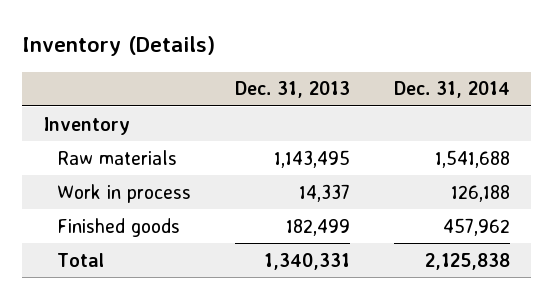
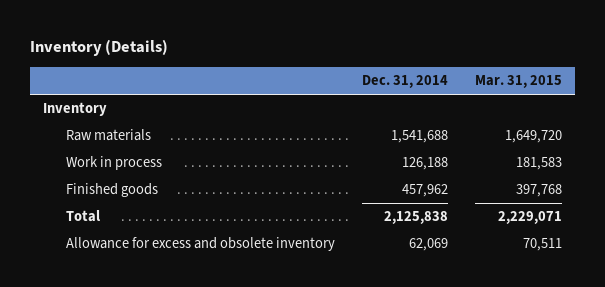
- | Dec. 31, 2013 | Dec. 31, 2014
+ | Dec. 31, 2014 | Mar. 31, 2015
+ Allowance for excess and obsolete inventory | 62,069 | 70,511

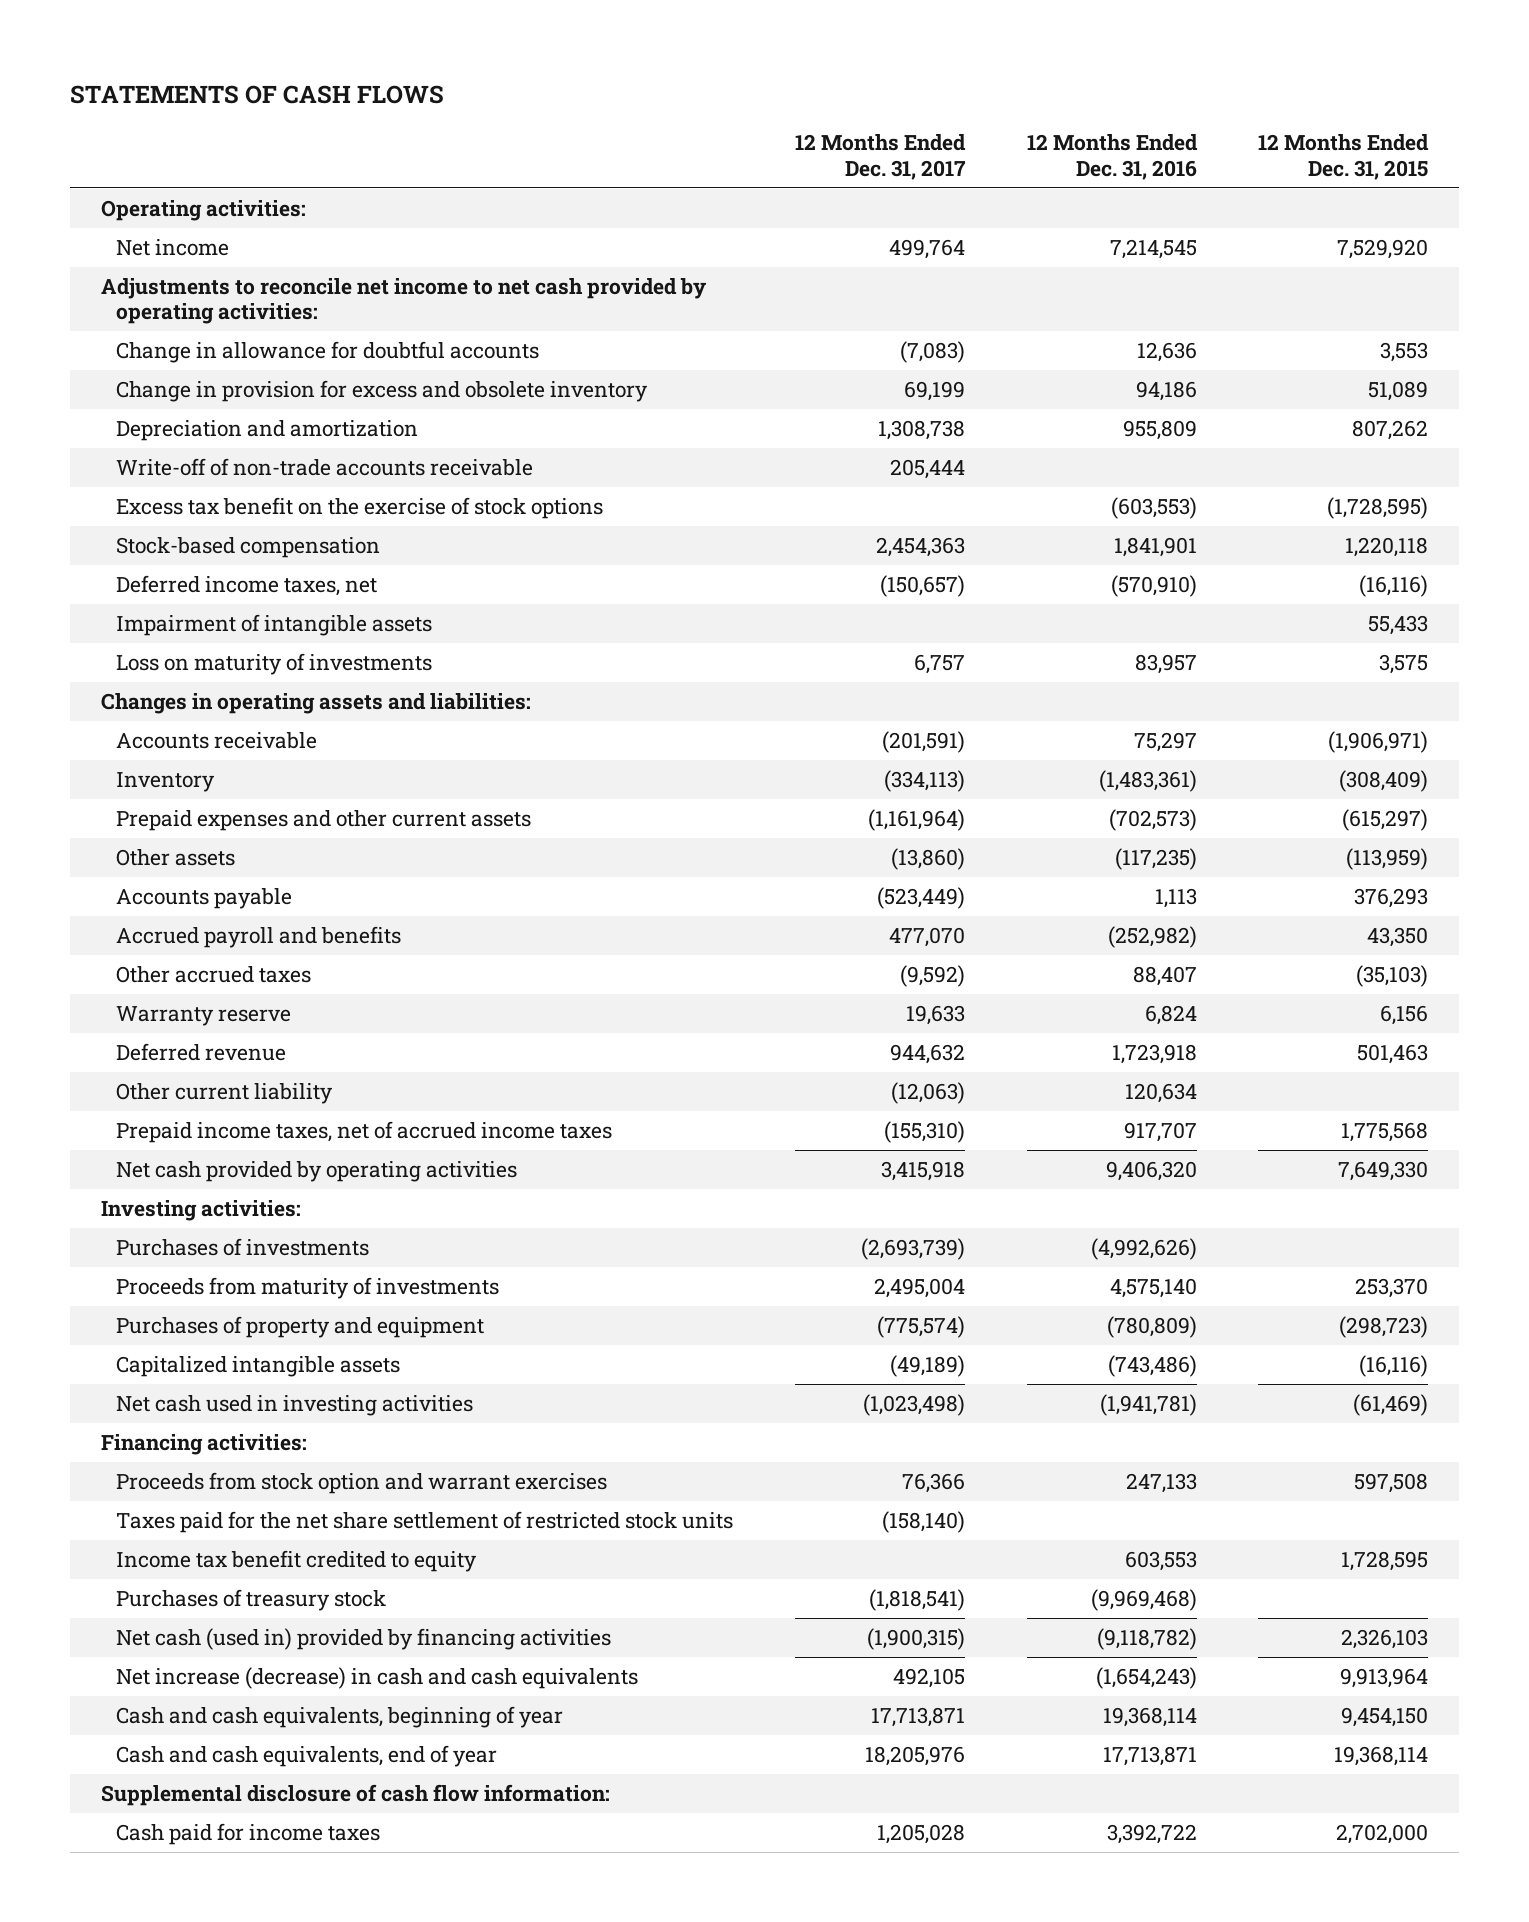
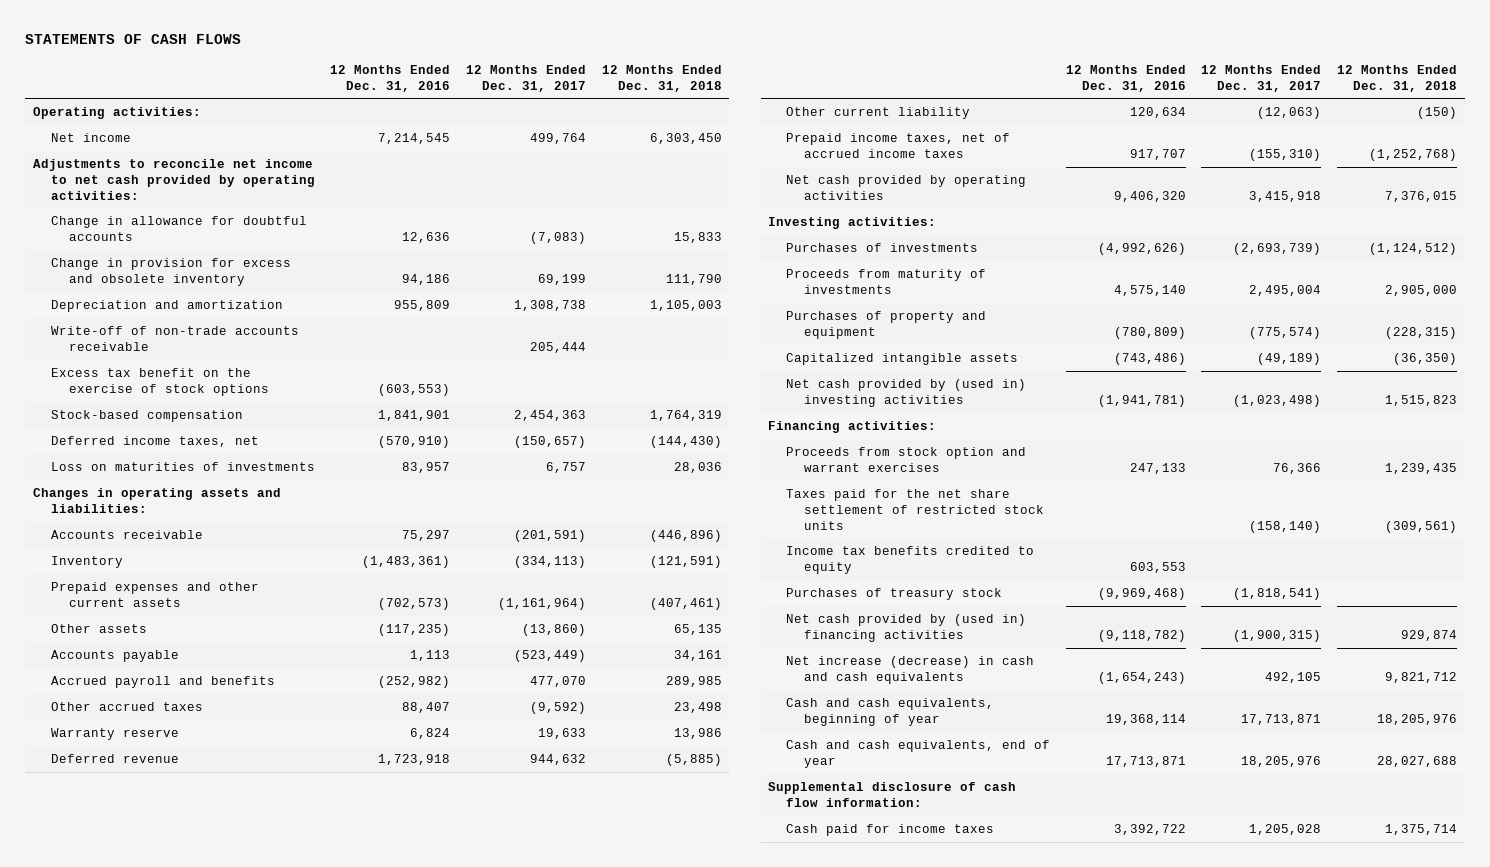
- | 12 Months Ended Dec. 31, 2017 | 12 Months Ended Dec. 31, 2016 | 12 Months Ended Dec. 31, 2015
+ | 12 Months Ended Dec. 31, 2016 | 12 Months Ended Dec. 31, 2017 | 12 Months Ended Dec. 31, 2018
- Impairment of intangible assets | | | 55,433
- Loss on maturity of investments | 6,757 | 83,957 | 3,575
+ Loss on maturities of investments | 83,957 | 6,757 | 28,036
- Net cash used in investing activities | (1,023,498) | (1,941,781) | (61,469)
+ Net cash provided by (used in) investing activities | (1,941,781) | (1,023,498) | 1,515,823
- Income tax benefit credited to equity | | 603,553 | 1,728,595
+ Income tax benefits credited to equity | 603,553 | |
- Net cash (used in) provided by financing activities | (1,900,315) | (9,118,782) | 2,326,103
+ Net cash provided by (used in) financing activities | (9,118,782) | (1,900,315) | 929,874

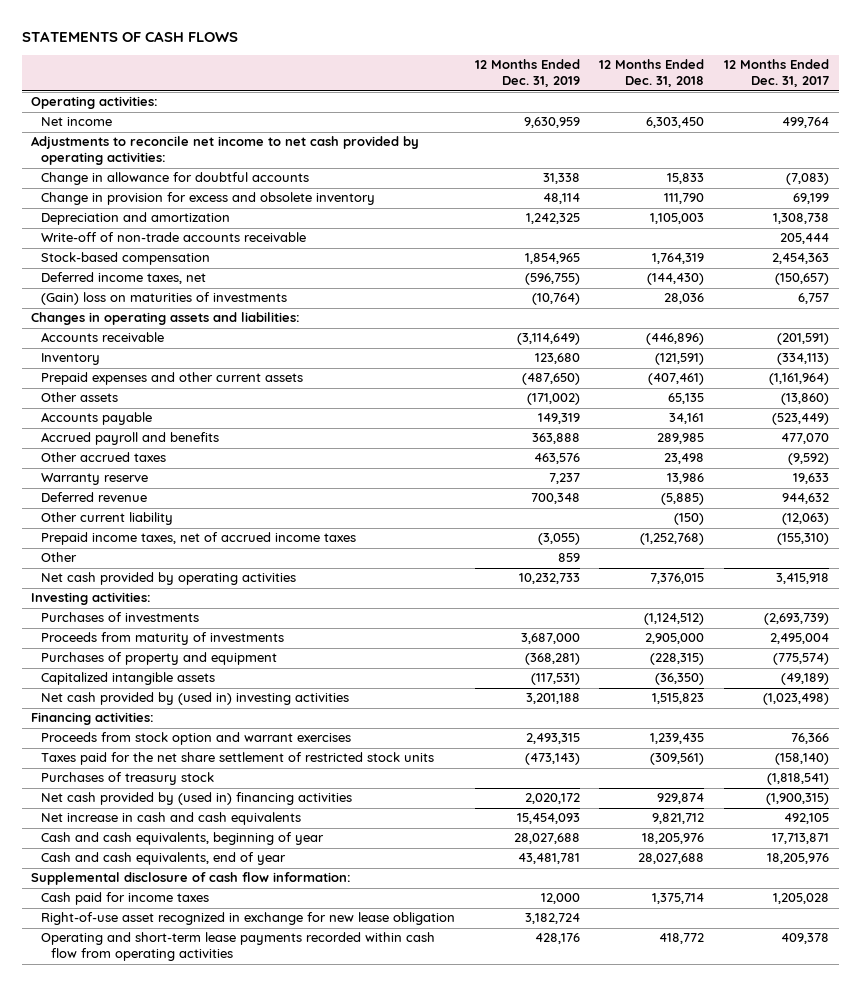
- | 12 Months Ended Dec. 31, 2016 | 12 Months Ended Dec. 31, 2017 | 12 Months Ended Dec. 31, 2018
+ | 12 Months Ended Dec. 31, 2019 | 12 Months Ended Dec. 31, 2018 | 12 Months Ended Dec. 31, 2017
- Excess tax benefit on the exercise of stock options | (603,553) | |
- Loss on maturities of investments | 83,957 | 6,757 | 28,036
+ (Gain) loss on maturities of investments | (10,764) | 28,036 | 6,757
+ Other | 859 | |
- Income tax benefits credited to equity | 603,553 | |
- Net increase (decrease) in cash and cash equivalents | (1,654,243) | 492,105 | 9,821,712
+ Net increase in cash and cash equivalents | 15,454,093 | 9,821,712 | 492,105
+ Right-of-use asset recognized in exchange for new lease obligation | 3,182,724 | |
+ Operating and short-term lease payments recorded within cash flow from operating activities | 428,176 | 418,772 | 409,378

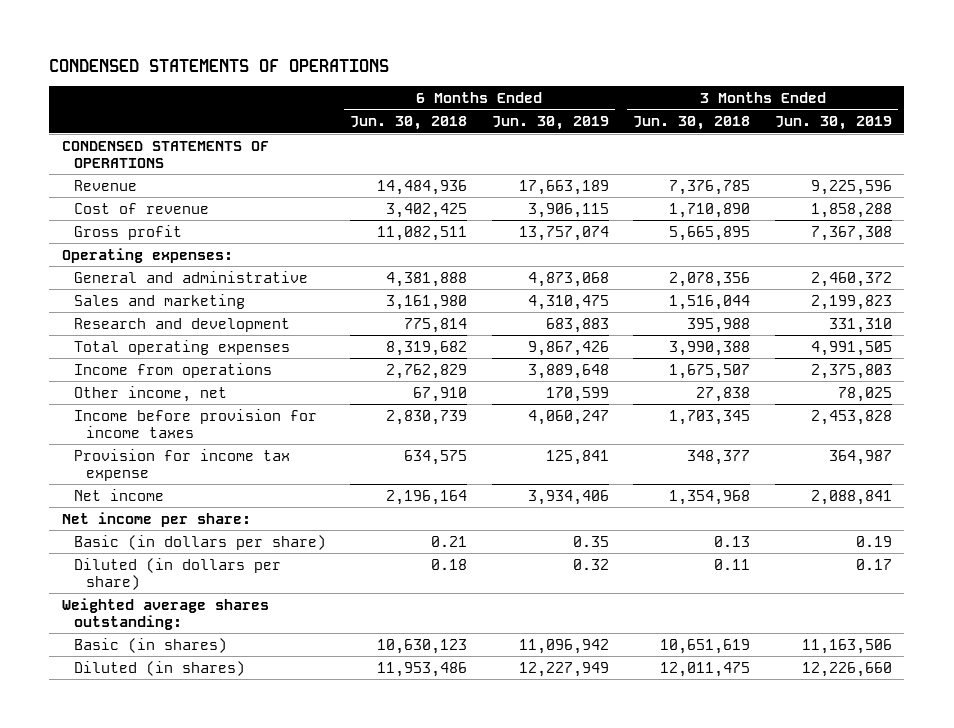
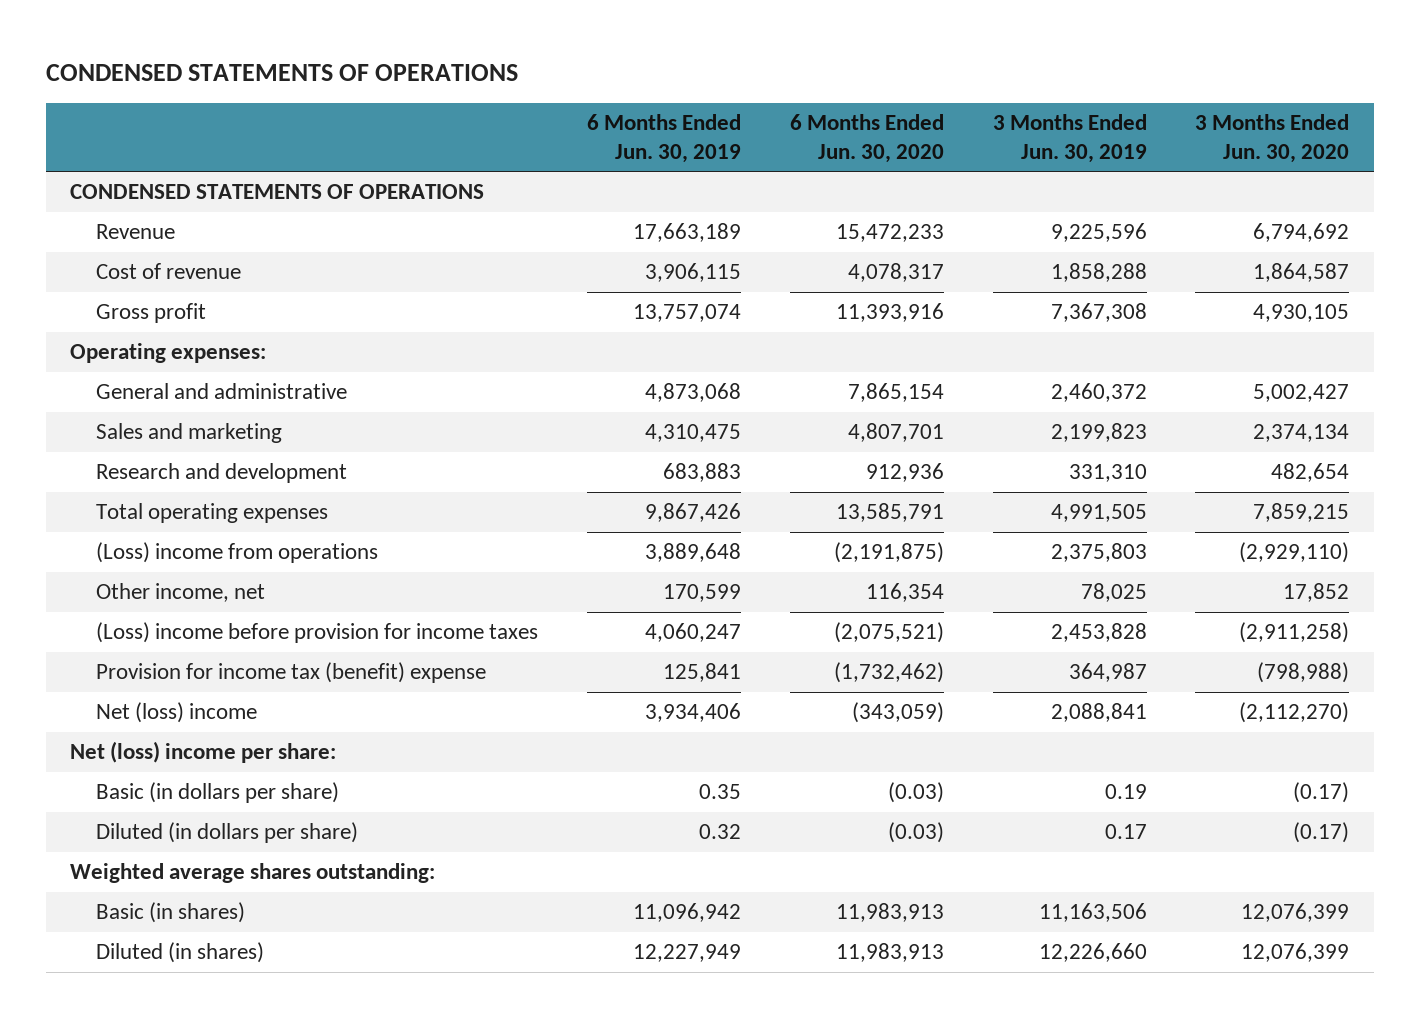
- | 6 Months Ended Jun. 30, 2018 | 6 Months Ended Jun. 30, 2019 | 3 Months Ended Jun. 30, 2018 | 3 Months Ended Jun. 30, 2019
+ | 6 Months Ended Jun. 30, 2019 | 6 Months Ended Jun. 30, 2020 | 3 Months Ended Jun. 30, 2019 | 3 Months Ended Jun. 30, 2020
- Income from operations | 2,762,829 | 3,889,648 | 1,675,507 | 2,375,803
+ (Loss) income from operations | 3,889,648 | (2,191,875) | 2,375,803 | (2,929,110)
- Income before provision for income taxes | 2,830,739 | 4,060,247 | 1,703,345 | 2,453,828
- Provision for income tax expense | 634,575 | 125,841 | 348,377 | 364,987
- Net income | 2,196,164 | 3,934,406 | 1,354,968 | 2,088,841
- Net income per share:
+ (Loss) income before provision for income taxes | 4,060,247 | (2,075,521) | 2,453,828 | (2,911,258)
+ Provision for income tax (benefit) expense | 125,841 | (1,732,462) | 364,987 | (798,988)
+ Net (loss) income | 3,934,406 | (343,059) | 2,088,841 | (2,112,270)
+ Net (loss) income per share:

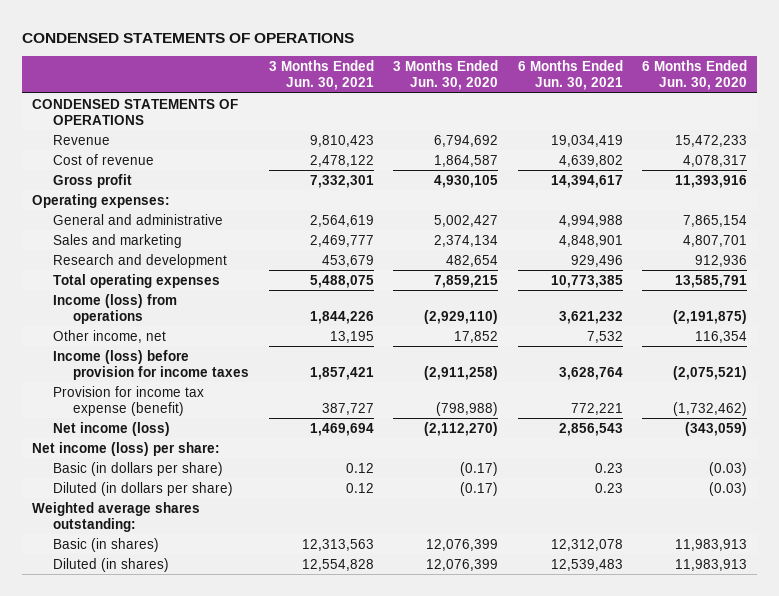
- | 6 Months Ended Jun. 30, 2019 | 6 Months Ended Jun. 30, 2020 | 3 Months Ended Jun. 30, 2019 | 3 Months Ended Jun. 30, 2020
+ | 3 Months Ended Jun. 30, 2021 | 3 Months Ended Jun. 30, 2020 | 6 Months Ended Jun. 30, 2021 | 6 Months Ended Jun. 30, 2020
- (Loss) income from operations | 3,889,648 | (2,191,875) | 2,375,803 | (2,929,110)
+ Income (loss) from operations | 1,844,226 | (2,929,110) | 3,621,232 | (2,191,875)
- (Loss) income before provision for income taxes | 4,060,247 | (2,075,521) | 2,453,828 | (2,911,258)
- Provision for income tax (benefit) expense | 125,841 | (1,732,462) | 364,987 | (798,988)
- Net (loss) income | 3,934,406 | (343,059) | 2,088,841 | (2,112,270)
- Net (loss) income per share:
+ Income (loss) before provision for income taxes | 1,857,421 | (2,911,258) | 3,628,764 | (2,075,521)
+ Provision for income tax expense (benefit) | 387,727 | (798,988) | 772,221 | (1,732,462)
+ Net income (loss) | 1,469,694 | (2,112,270) | 2,856,543 | (343,059)
+ Net income (loss) per share:

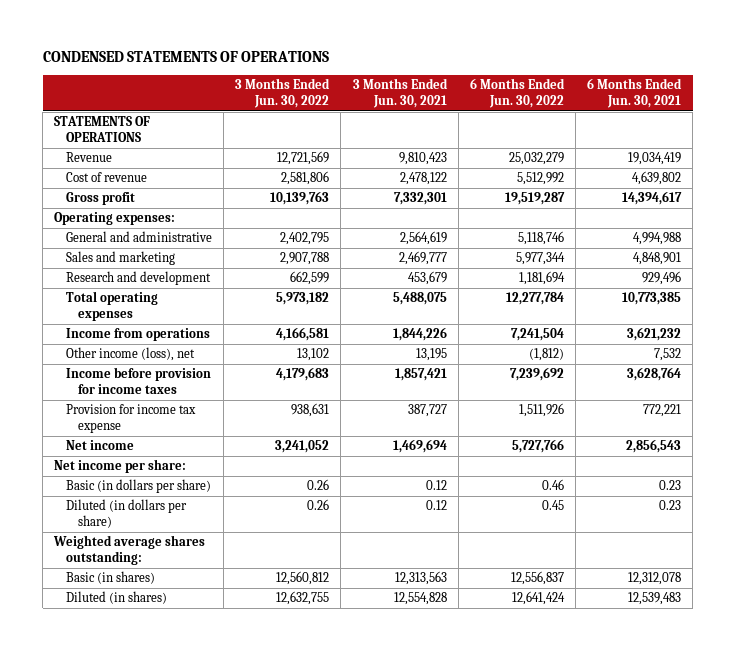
- | 3 Months Ended Jun. 30, 2021 | 3 Months Ended Jun. 30, 2020 | 6 Months Ended Jun. 30, 2021 | 6 Months Ended Jun. 30, 2020
+ | 3 Months Ended Jun. 30, 2022 | 3 Months Ended Jun. 30, 2021 | 6 Months Ended Jun. 30, 2022 | 6 Months Ended Jun. 30, 2021
- CONDENSED STATEMENTS OF OPERATIONS
+ STATEMENTS OF OPERATIONS
- Income (loss) from operations | 1,844,226 | (2,929,110) | 3,621,232 | (2,191,875)
- Other income, net | 13,195 | 17,852 | 7,532 | 116,354
- Income (loss) before provision for income taxes | 1,857,421 | (2,911,258) | 3,628,764 | (2,075,521)
- Provision for income tax expense (benefit) | 387,727 | (798,988) | 772,221 | (1,732,462)
- Net income (loss) | 1,469,694 | (2,112,270) | 2,856,543 | (343,059)
- Net income (loss) per share:
+ Income from operations | 4,166,581 | 1,844,226 | 7,241,504 | 3,621,232
+ Other income (loss), net | 13,102 | 13,195 | (1,812) | 7,532
+ Income before provision for income taxes | 4,179,683 | 1,857,421 | 7,239,692 | 3,628,764
+ Provision for income tax expense | 938,631 | 387,727 | 1,511,926 | 772,221
+ Net income | 3,241,052 | 1,469,694 | 5,727,766 | 2,856,543
+ Net income per share:

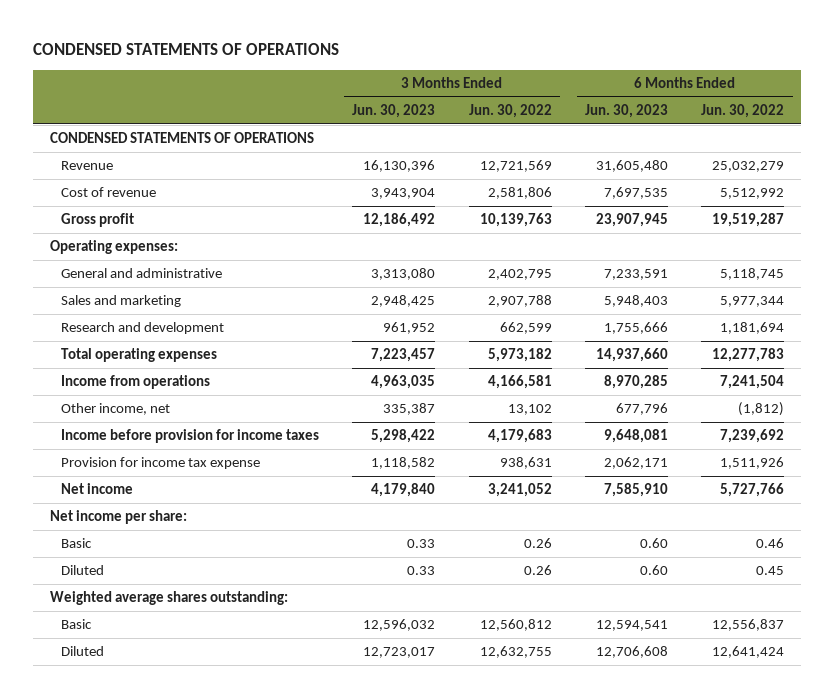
- | 3 Months Ended Jun. 30, 2022 | 3 Months Ended Jun. 30, 2021 | 6 Months Ended Jun. 30, 2022 | 6 Months Ended Jun. 30, 2021
+ | 3 Months Ended Jun. 30, 2023 | 3 Months Ended Jun. 30, 2022 | 6 Months Ended Jun. 30, 2023 | 6 Months Ended Jun. 30, 2022
- STATEMENTS OF OPERATIONS
+ CONDENSED STATEMENTS OF OPERATIONS
- General and administrative | 2,402,795 | 2,564,619 | 5,118,746 | 4,994,988
+ General and administrative | 3,313,080 | 2,402,795 | 7,233,591 | 5,118,745
- Total operating expenses | 5,973,182 | 5,488,075 | 12,277,784 | 10,773,385
+ Total operating expenses | 7,223,457 | 5,973,182 | 14,937,660 | 12,277,783
- Other income (loss), net | 13,102 | 13,195 | (1,812) | 7,532
+ Other income, net | 335,387 | 13,102 | 677,796 | (1,812)
- Basic (in dollars per share) | 0.26 | 0.12 | 0.46 | 0.23
- Diluted (in dollars per share) | 0.26 | 0.12 | 0.45 | 0.23
+ Basic | 0.33 | 0.26 | 0.60 | 0.46
+ Diluted | 0.33 | 0.26 | 0.60 | 0.45
- Basic (in shares) | 12,560,812 | 12,313,563 | 12,556,837 | 12,312,078
- Diluted (in shares) | 12,632,755 | 12,554,828 | 12,641,424 | 12,539,483
+ Basic | 12,596,032 | 12,560,812 | 12,594,541 | 12,556,837
+ Diluted | 12,723,017 | 12,632,755 | 12,706,608 | 12,641,424

